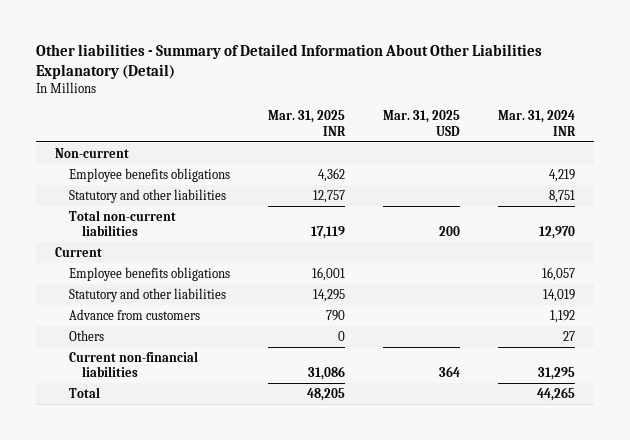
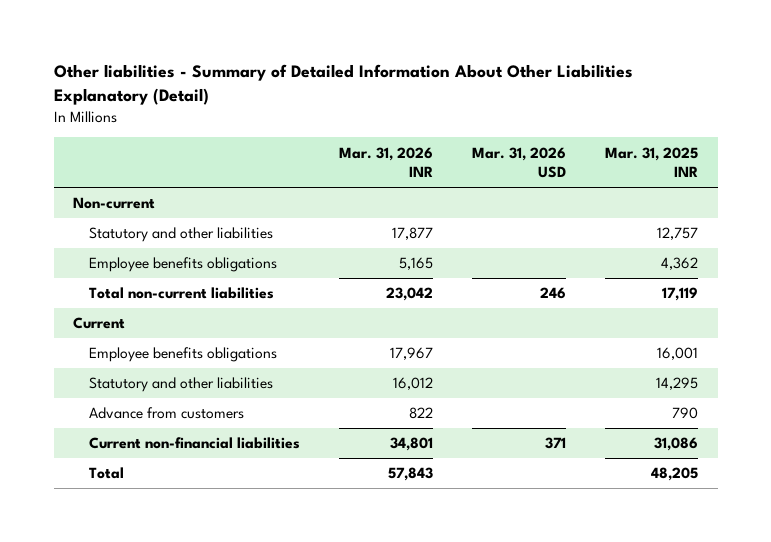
- | Mar. 31, 2025 INR | Mar. 31, 2025 USD | Mar. 31, 2024 INR
+ | Mar. 31, 2026 INR | Mar. 31, 2026 USD | Mar. 31, 2025 INR
moved down: Employee benefits obligations | 5,165 | | 4,362
- Others | 0 | | 27

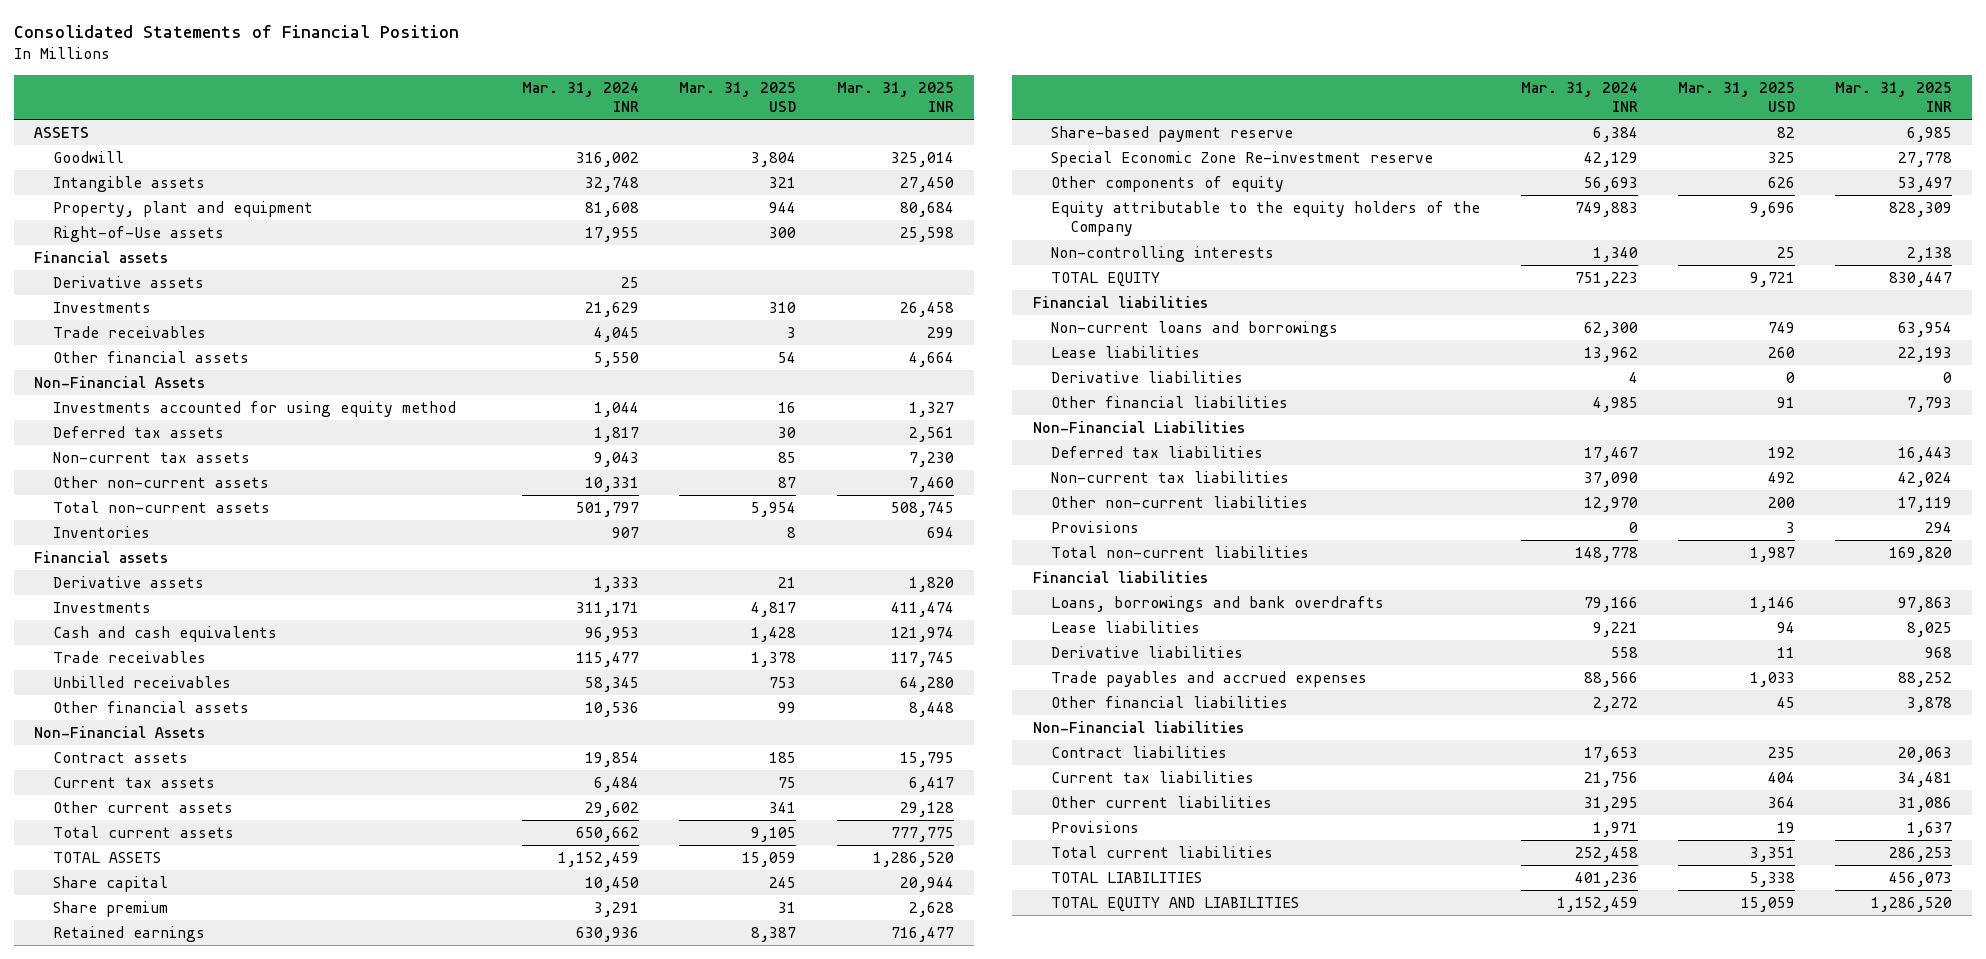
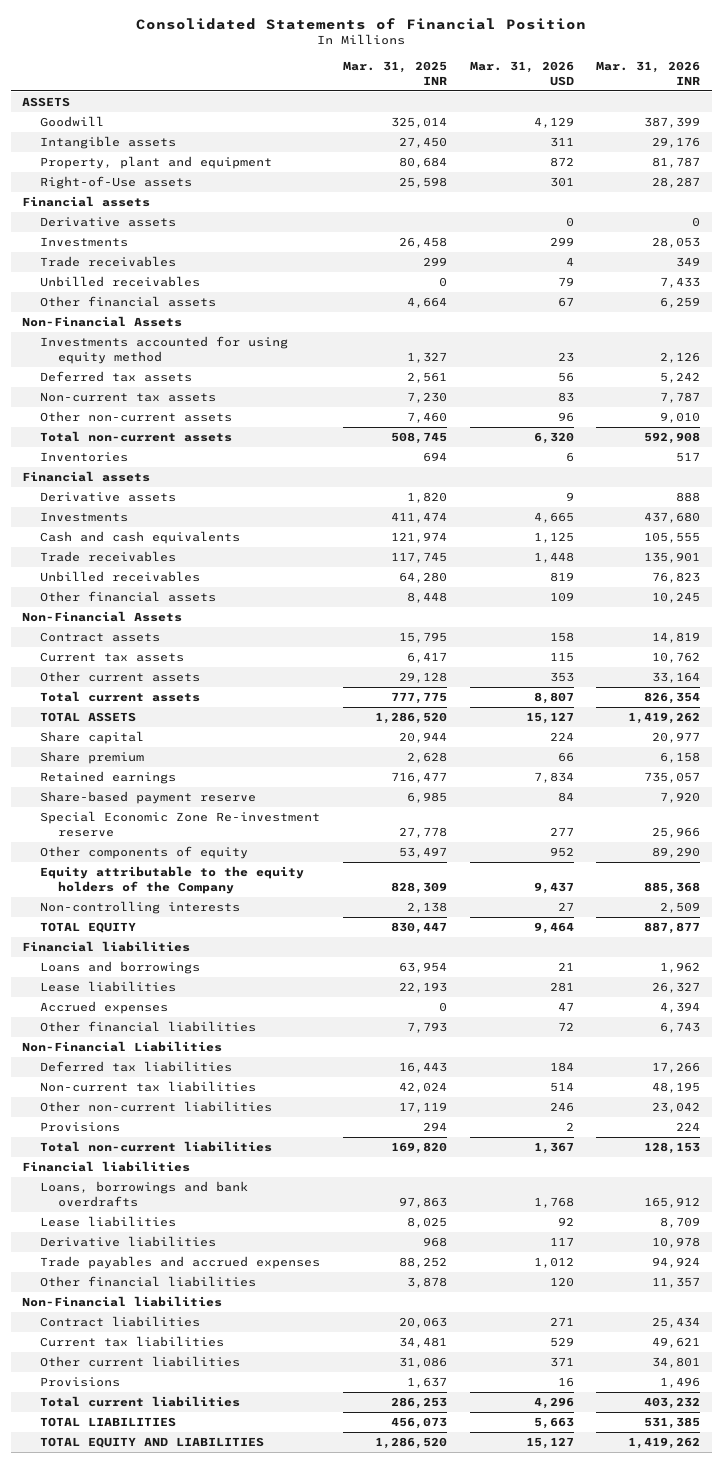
- | Mar. 31, 2024 INR | Mar. 31, 2025 USD | Mar. 31, 2025 INR
+ | Mar. 31, 2025 INR | Mar. 31, 2026 USD | Mar. 31, 2026 INR
+ Unbilled receivables | 0 | 79 | 7,433
- Non-current loans and borrowings | 62,300 | 749 | 63,954
+ Loans and borrowings | 63,954 | 21 | 1,962
- Derivative liabilities | 4 | 0 | 0
+ Accrued expenses | 0 | 47 | 4,394

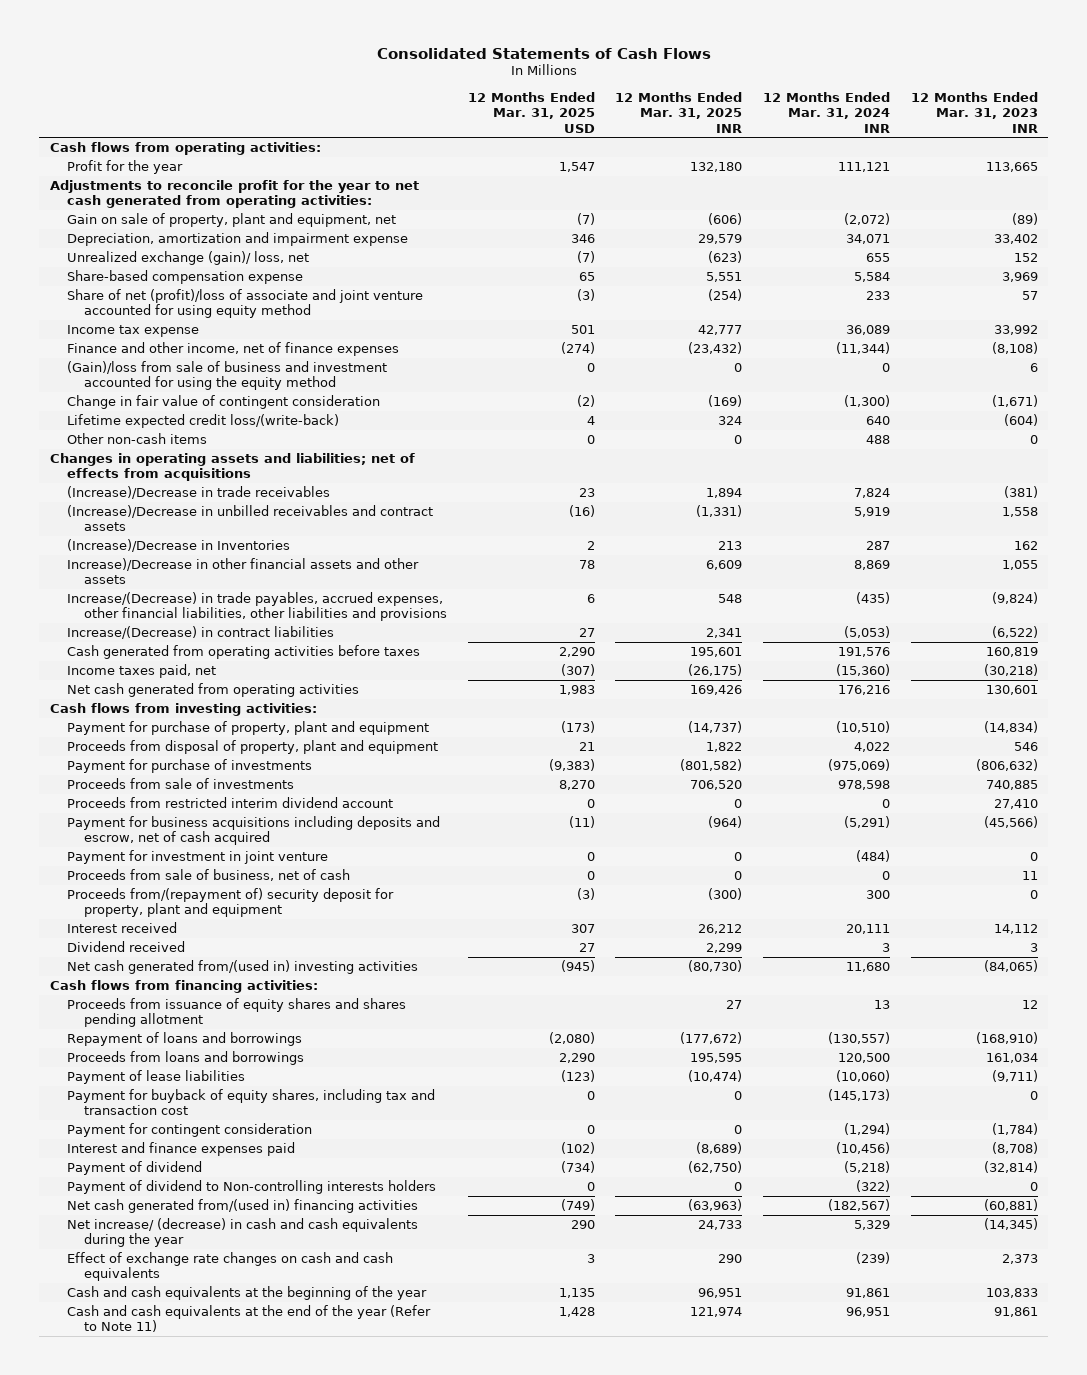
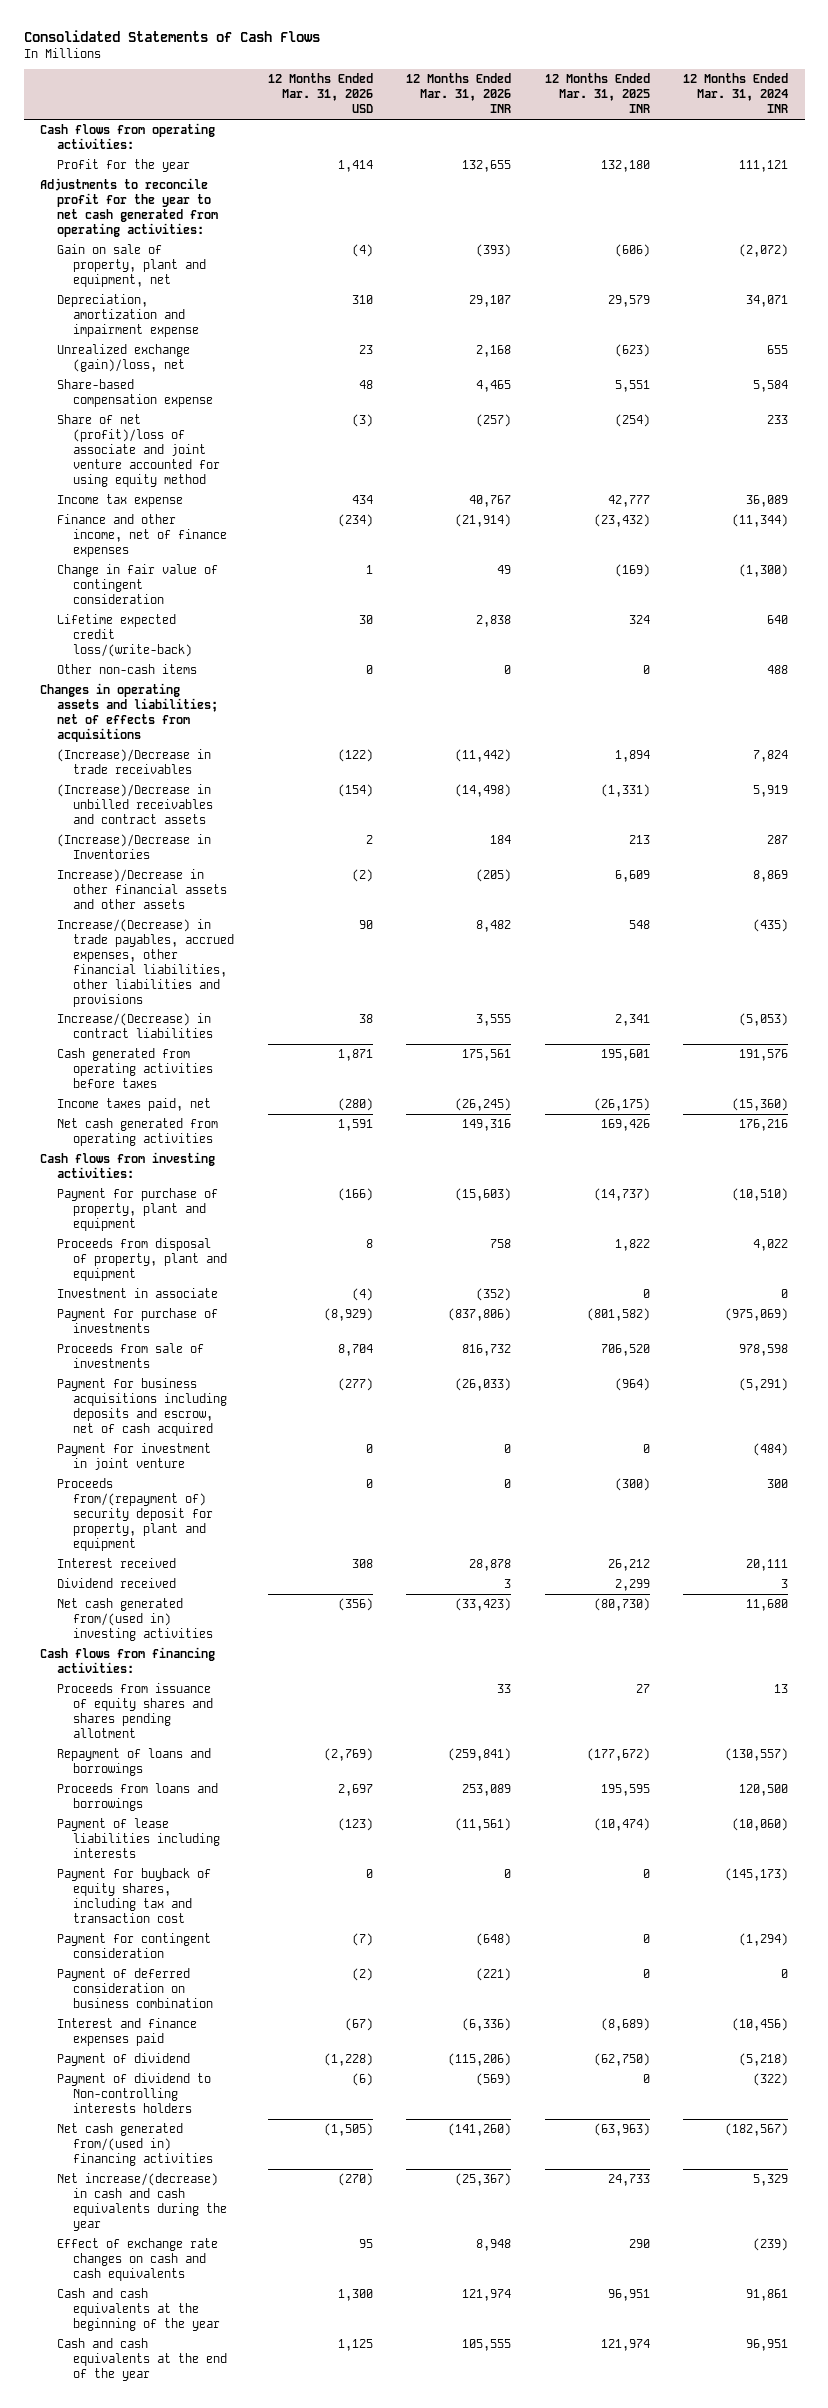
- | 12 Months Ended Mar. 31, 2025 USD | 12 Months Ended Mar. 31, 2025 INR | 12 Months Ended Mar. 31, 2024 INR | 12 Months Ended Mar. 31, 2023 INR
+ | 12 Months Ended Mar. 31, 2026 USD | 12 Months Ended Mar. 31, 2026 INR | 12 Months Ended Mar. 31, 2025 INR | 12 Months Ended Mar. 31, 2024 INR
- Unrealized exchange (gain)/ loss, net | (7) | (623) | 655 | 152
+ Unrealized exchange (gain)/loss, net | 23 | 2,168 | (623) | 655
- (Gain)/loss from sale of business and investment accounted for using the equity method | 0 | 0 | 0 | 6
+ Investment in associate | (4) | (352) | 0 | 0
- Proceeds from restricted interim dividend account | 0 | 0 | 0 | 27,410
- Proceeds from sale of business, net of cash | 0 | 0 | 0 | 11
- Payment of lease liabilities | (123) | (10,474) | (10,060) | (9,711)
+ Payment of lease liabilities including interests | (123) | (11,561) | (10,474) | (10,060)
+ Payment of deferred consideration on business combination | (2) | (221) | 0 | 0
- Net increase/ (decrease) in cash and cash equivalents during the year | 290 | 24,733 | 5,329 | (14,345)
+ Net increase/(decrease) in cash and cash equivalents during the year | (270) | (25,367) | 24,733 | 5,329
- Cash and cash equivalents at the end of the year (Refer to Note 11) | 1,428 | 121,974 | 96,951 | 91,861
+ Cash and cash equivalents at the end of the year | 1,125 | 105,555 | 121,974 | 96,951

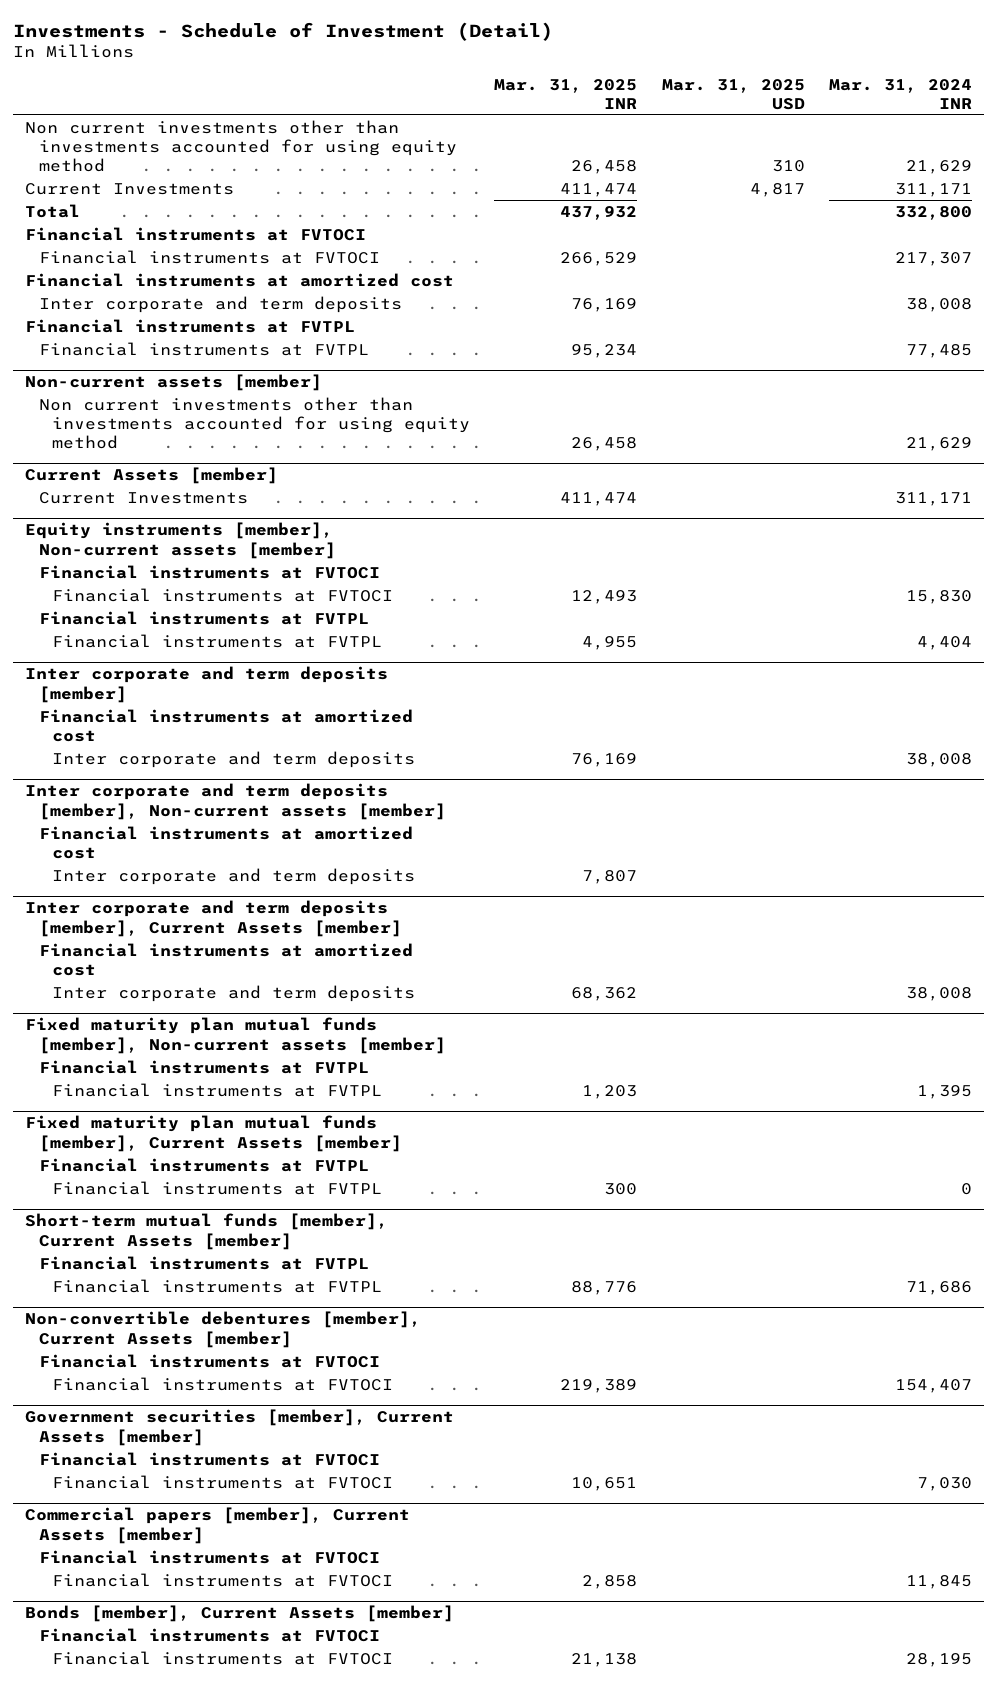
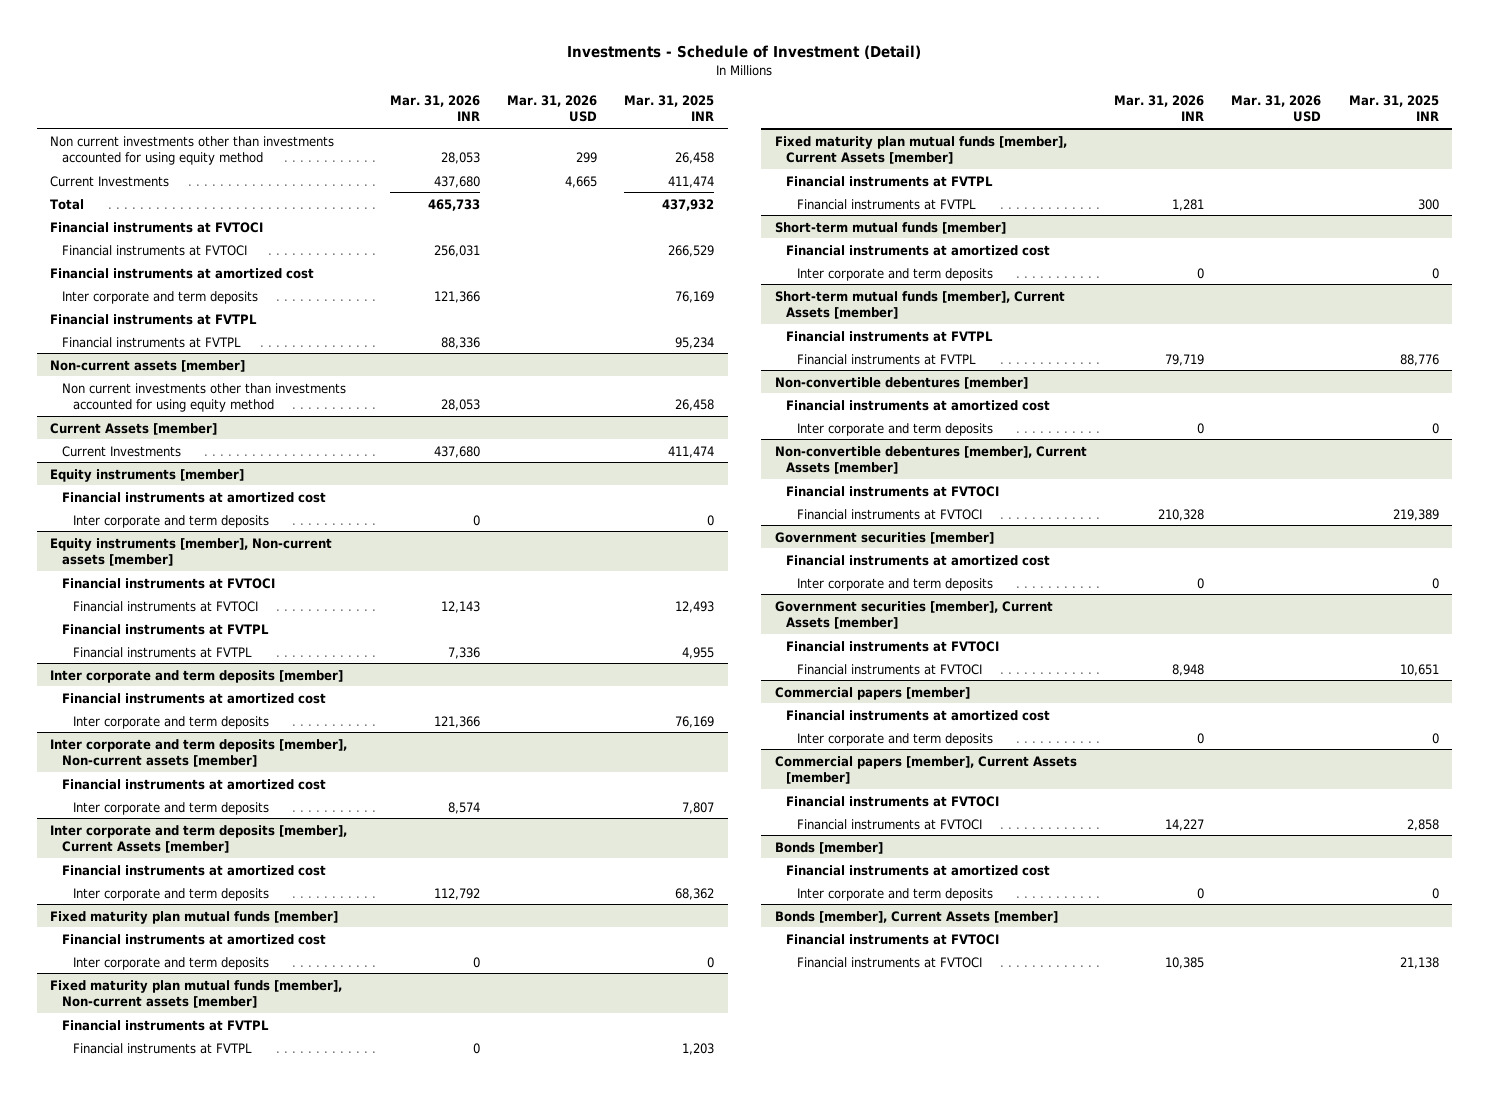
- | Mar. 31, 2025 INR | Mar. 31, 2025 USD | Mar. 31, 2024 INR
+ | Mar. 31, 2026 INR | Mar. 31, 2026 USD | Mar. 31, 2025 INR
+ Equity instruments [member]
+ Financial instruments at amortized cost
+ Inter corporate and term deposits | 0 | | 0
+ Fixed maturity plan mutual funds [member]
+ Financial instruments at amortized cost
+ Inter corporate and term deposits | 0 | | 0
+ Short-term mutual funds [member]
+ Financial instruments at amortized cost
+ Inter corporate and term deposits | 0 | | 0
+ Non-convertible debentures [member]
+ Financial instruments at amortized cost
+ Inter corporate and term deposits | 0 | | 0
+ Government securities [member]
+ Financial instruments at amortized cost
+ Inter corporate and term deposits | 0 | | 0
+ Commercial papers [member]
+ Financial instruments at amortized cost
+ Inter corporate and term deposits | 0 | | 0
+ Bonds [member]
+ Financial instruments at amortized cost
+ Inter corporate and term deposits | 0 | | 0

